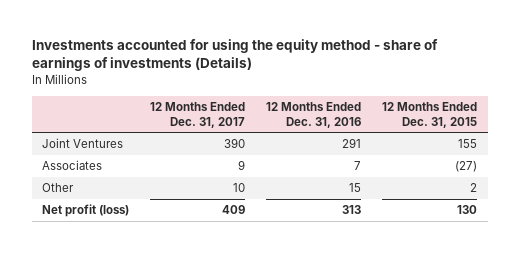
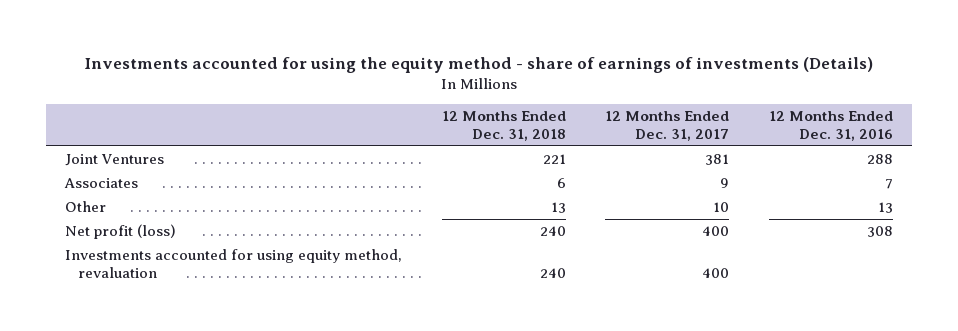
- | 12 Months Ended Dec. 31, 2017 | 12 Months Ended Dec. 31, 2016 | 12 Months Ended Dec. 31, 2015
+ | 12 Months Ended Dec. 31, 2018 | 12 Months Ended Dec. 31, 2017 | 12 Months Ended Dec. 31, 2016
- Joint Ventures | 390 | 291 | 155
+ Joint Ventures | 221 | 381 | 288
- Other | 10 | 15 | 2
- Net profit (loss) | 409 | 313 | 130
+ Other | 13 | 10 | 13
+ Net profit (loss) | 240 | 400 | 308
+ Investments accounted for using equity method, revaluation | 240 | 400 |

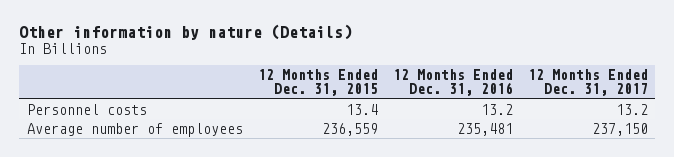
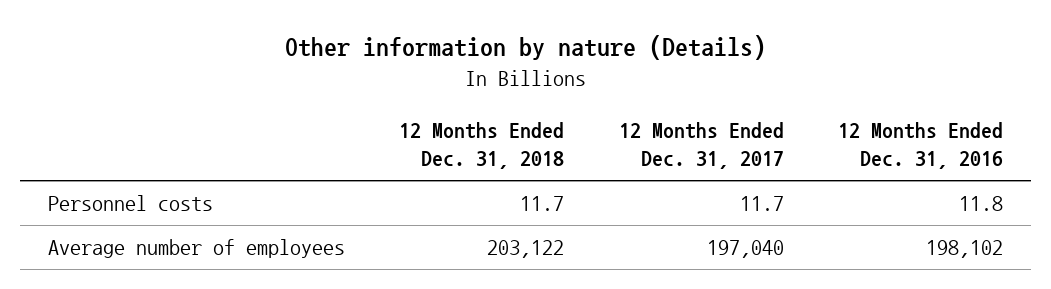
- | 12 Months Ended Dec. 31, 2015 | 12 Months Ended Dec. 31, 2016 | 12 Months Ended Dec. 31, 2017
+ | 12 Months Ended Dec. 31, 2018 | 12 Months Ended Dec. 31, 2017 | 12 Months Ended Dec. 31, 2016
- Personnel costs | 13.4 | 13.2 | 13.2
- Average number of employees | 236,559 | 235,481 | 237,150
+ Personnel costs | 11.7 | 11.7 | 11.8
+ Average number of employees | 203,122 | 197,040 | 198,102

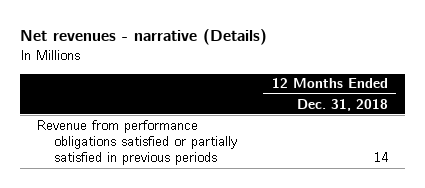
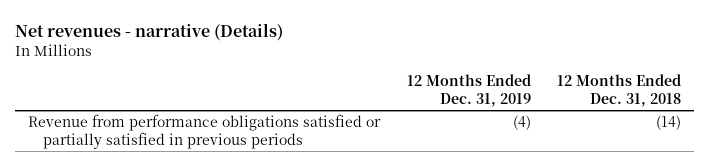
- | 12 Months Ended Dec. 31, 2018
+ | 12 Months Ended Dec. 31, 2019 | 12 Months Ended Dec. 31, 2018
- Revenue from performance obligations satisfied or partially satisfied in previous periods | 14
+ Revenue from performance obligations satisfied or partially satisfied in previous periods | (4) | (14)

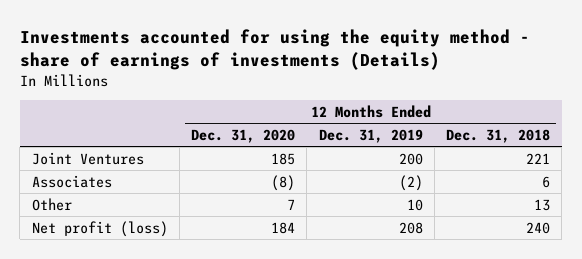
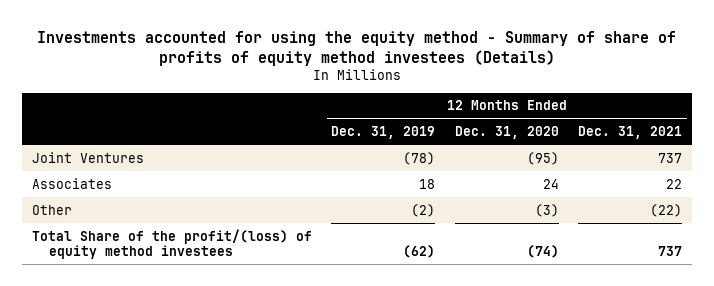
- Investments accounted for using the equity method - share of earnings of investments (Details)
+ Investments accounted for using the equity method - Summary of share of profits of equity method investees (Details)
- | 12 Months Ended Dec. 31, 2020 | 12 Months Ended Dec. 31, 2019 | 12 Months Ended Dec. 31, 2018
+ | 12 Months Ended Dec. 31, 2019 | 12 Months Ended Dec. 31, 2020 | 12 Months Ended Dec. 31, 2021
- Joint Ventures | 185 | 200 | 221
- Associates | (8) | (2) | 6
- Other | 7 | 10 | 13
- Net profit (loss) | 184 | 208 | 240
+ Joint Ventures | (78) | (95) | 737
+ Associates | 18 | 24 | 22
+ Other | (2) | (3) | (22)
+ Total Share of the profit/(loss) of equity method investees | (62) | (74) | 737

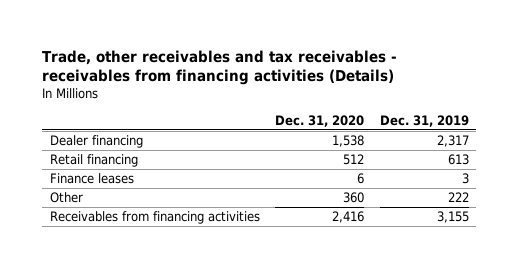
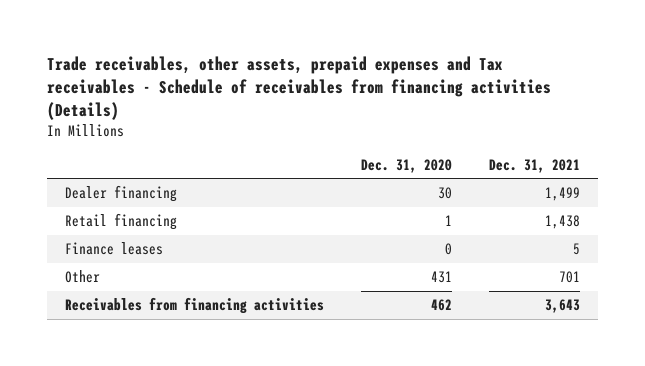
- Trade, other receivables and tax receivables - receivables from financing activities (Details)
+ Trade receivables, other assets, prepaid expenses and Tax receivables - Schedule of receivables from financing activities (Details)
- | Dec. 31, 2020 | Dec. 31, 2019
+ | Dec. 31, 2020 | Dec. 31, 2021
- Dealer financing | 1,538 | 2,317
- Retail financing | 512 | 613
- Finance leases | 6 | 3
- Other | 360 | 222
- Receivables from financing activities | 2,416 | 3,155
+ Dealer financing | 30 | 1,499
+ Retail financing | 1 | 1,438
+ Finance leases | 0 | 5
+ Other | 431 | 701
+ Receivables from financing activities | 462 | 3,643

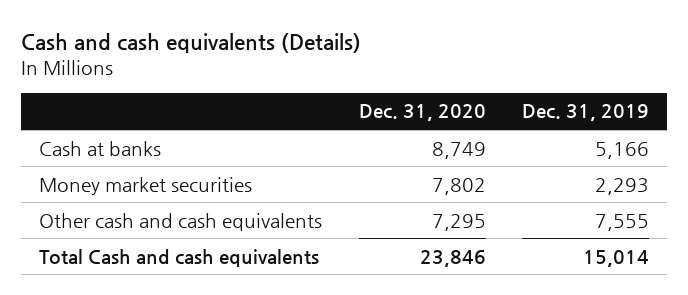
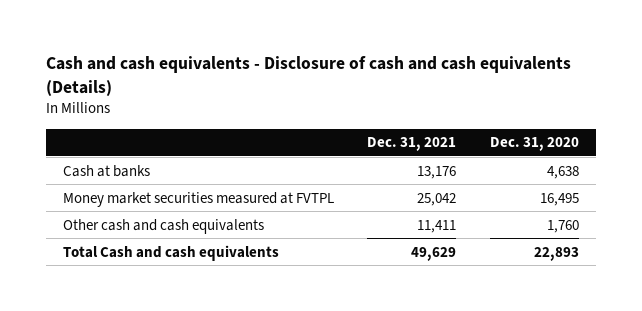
- Cash and cash equivalents (Details)
+ Cash and cash equivalents - Disclosure of cash and cash equivalents (Details)
- | Dec. 31, 2020 | Dec. 31, 2019
+ | Dec. 31, 2021 | Dec. 31, 2020
- Cash at banks | 8,749 | 5,166
- Money market securities | 7,802 | 2,293
- Other cash and cash equivalents | 7,295 | 7,555
- Total Cash and cash equivalents | 23,846 | 15,014
+ Cash at banks | 13,176 | 4,638
+ Money market securities measured at FVTPL | 25,042 | 16,495
+ Other cash and cash equivalents | 11,411 | 1,760
+ Total Cash and cash equivalents | 49,629 | 22,893

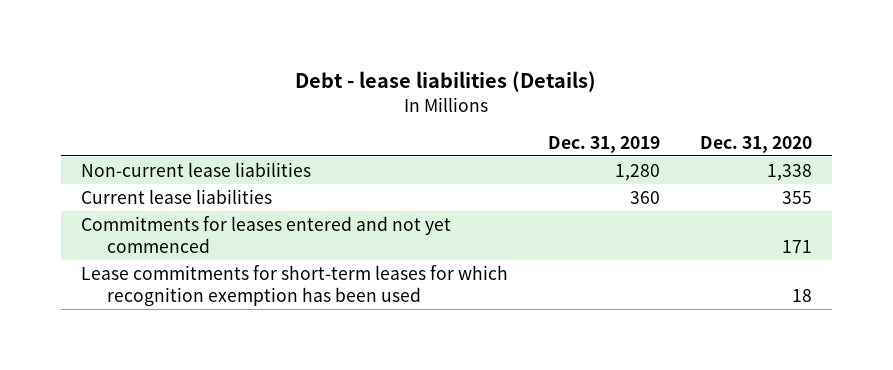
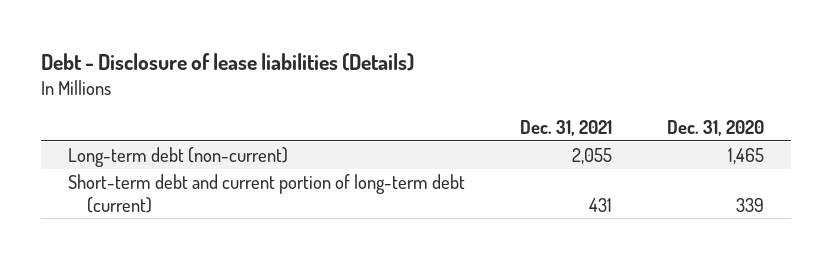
- Debt - lease liabilities (Details)
+ Debt - Disclosure of lease liabilities (Details)
- | Dec. 31, 2019 | Dec. 31, 2020
+ | Dec. 31, 2021 | Dec. 31, 2020
- Non-current lease liabilities | 1,280 | 1,338
- Current lease liabilities | 360 | 355
- Commitments for leases entered and not yet commenced | | 171
- Lease commitments for short-term leases for which recognition exemption has been used | | 18
+ Long-term debt (non-current) | 2,055 | 1,465
+ Short-term debt and current portion of long-term debt (current) | 431 | 339

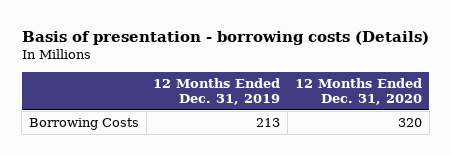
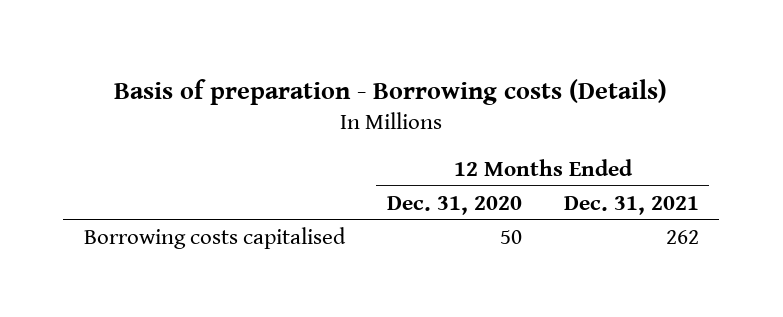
- Basis of presentation - borrowing costs (Details)
+ Basis of preparation - Borrowing costs (Details)
- | 12 Months Ended Dec. 31, 2019 | 12 Months Ended Dec. 31, 2020
+ | 12 Months Ended Dec. 31, 2020 | 12 Months Ended Dec. 31, 2021
- Borrowing Costs | 213 | 320
+ Borrowing costs capitalised | 50 | 262

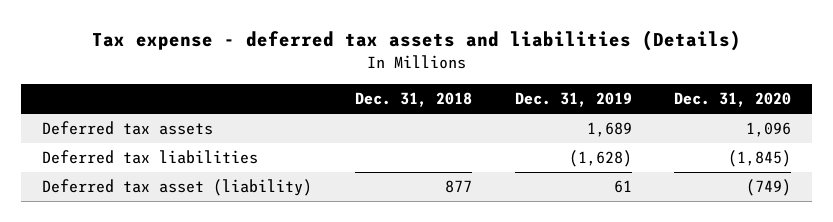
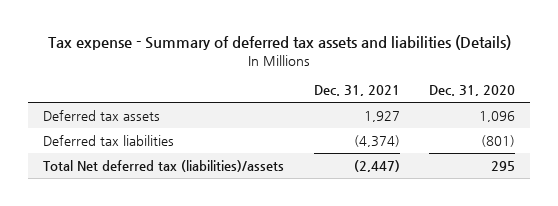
- Tax expense - deferred tax assets and liabilities (Details)
+ Tax expense - Summary of deferred tax assets and liabilities (Details)
- | Dec. 31, 2018 | Dec. 31, 2019 | Dec. 31, 2020
+ | Dec. 31, 2021 | Dec. 31, 2020
- Deferred tax liabilities | | (1,628) | (1,845)
- Deferred tax asset (liability) | 877 | 61 | (749)
+ Deferred tax liabilities | (4,374) | (801)
+ Total Net deferred tax (liabilities)/assets | (2,447) | 295

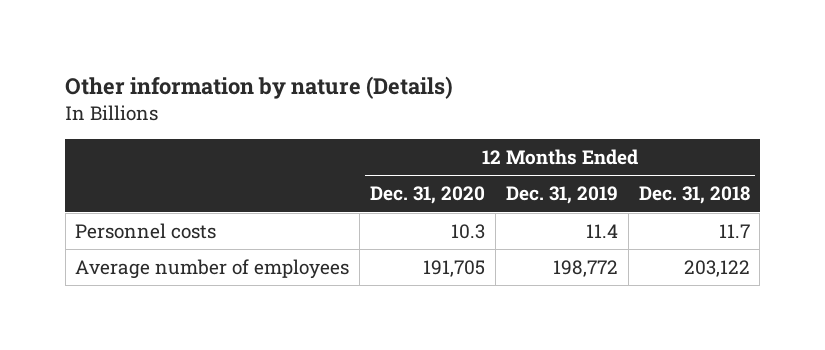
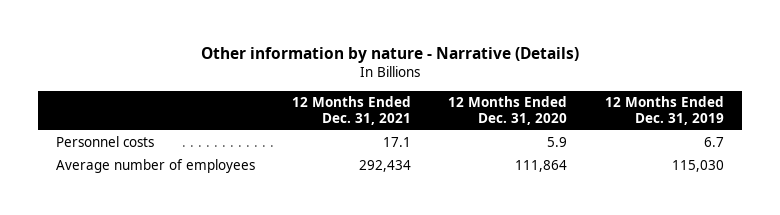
- Other information by nature (Details)
+ Other information by nature - Narrative (Details)
- | 12 Months Ended Dec. 31, 2020 | 12 Months Ended Dec. 31, 2019 | 12 Months Ended Dec. 31, 2018
+ | 12 Months Ended Dec. 31, 2021 | 12 Months Ended Dec. 31, 2020 | 12 Months Ended Dec. 31, 2019
- Personnel costs | 10.3 | 11.4 | 11.7
- Average number of employees | 191,705 | 198,772 | 203,122
+ Personnel costs | 17.1 | 5.9 | 6.7
+ Average number of employees | 292,434 | 111,864 | 115,030

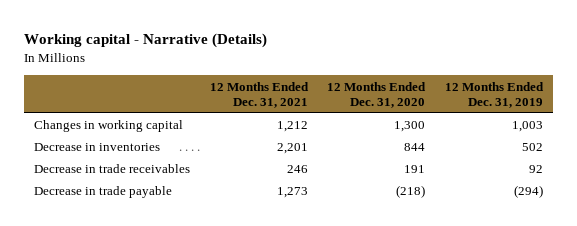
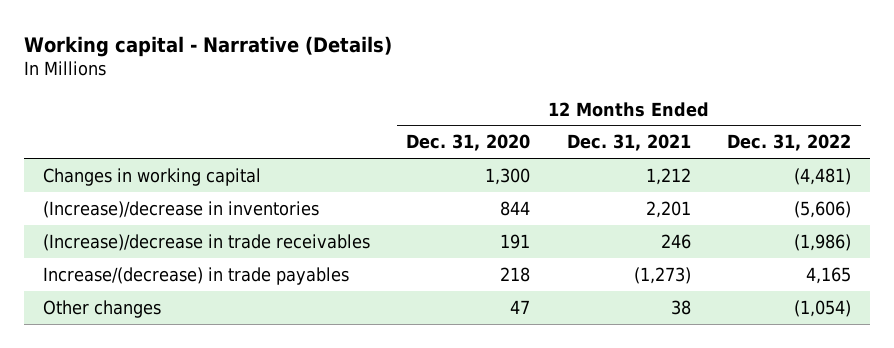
- | 12 Months Ended Dec. 31, 2021 | 12 Months Ended Dec. 31, 2020 | 12 Months Ended Dec. 31, 2019
+ | 12 Months Ended Dec. 31, 2020 | 12 Months Ended Dec. 31, 2021 | 12 Months Ended Dec. 31, 2022
- Decrease in inventories | 2,201 | 844 | 502
- Decrease in trade receivables | 246 | 191 | 92
- Decrease in trade payable | 1,273 | (218) | (294)
+ (Increase)/decrease in inventories | 844 | 2,201 | (5,606)
+ (Increase)/decrease in trade receivables | 191 | 246 | (1,986)
+ Increase/(decrease) in trade payables | 218 | (1,273) | 4,165
+ Other changes | 47 | 38 | (1,054)

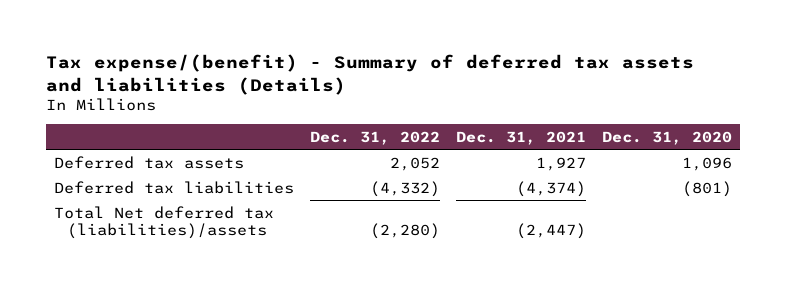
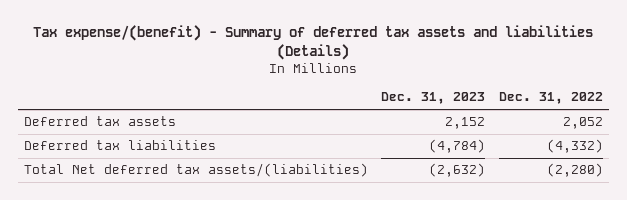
- | Dec. 31, 2022 | Dec. 31, 2021 | Dec. 31, 2020
+ | Dec. 31, 2023 | Dec. 31, 2022
- Total Net deferred tax (liabilities)/assets | (2,280) | (2,447) |
+ Total Net deferred tax assets/(liabilities) | (2,632) | (2,280)

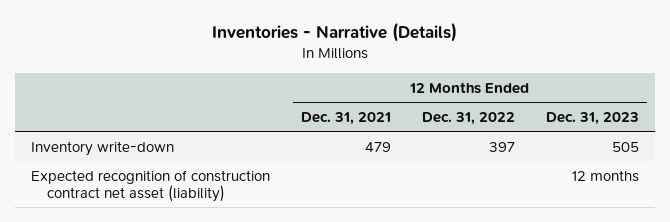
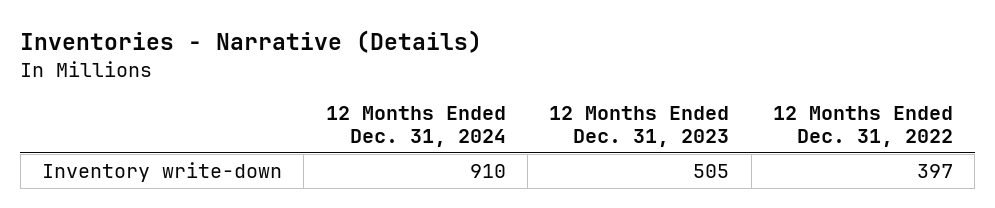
- | 12 Months Ended Dec. 31, 2021 | 12 Months Ended Dec. 31, 2022 | 12 Months Ended Dec. 31, 2023
+ | 12 Months Ended Dec. 31, 2024 | 12 Months Ended Dec. 31, 2023 | 12 Months Ended Dec. 31, 2022
- Expected recognition of construction contract net asset (liability) | | | 12 months

